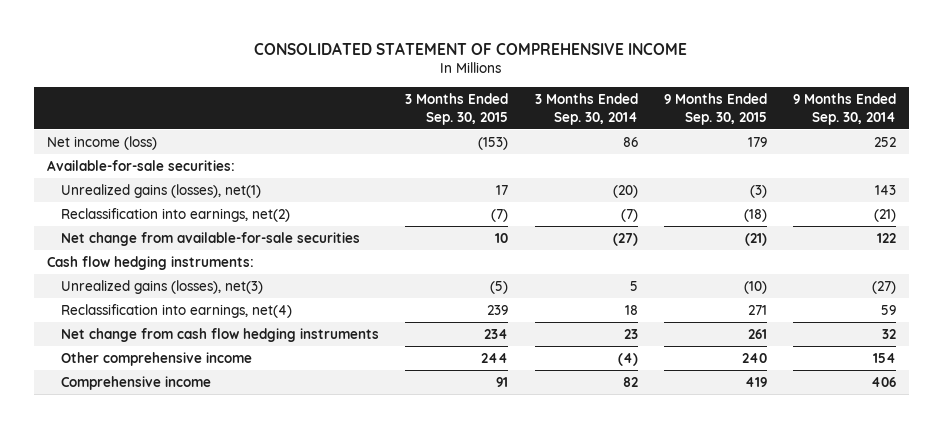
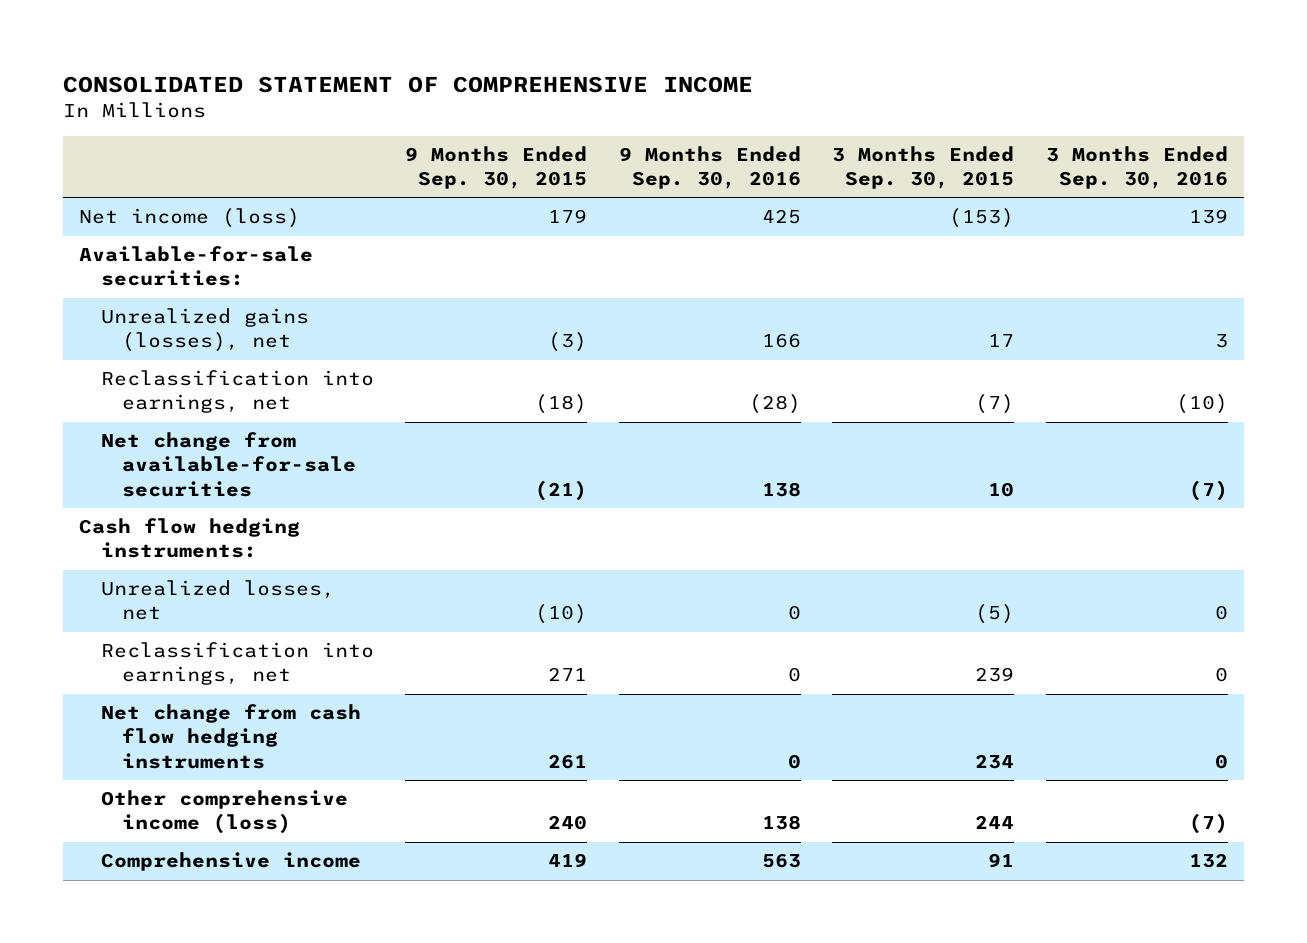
- | 3 Months Ended Sep. 30, 2015 | 3 Months Ended Sep. 30, 2014 | 9 Months Ended Sep. 30, 2015 | 9 Months Ended Sep. 30, 2014
+ | 9 Months Ended Sep. 30, 2015 | 9 Months Ended Sep. 30, 2016 | 3 Months Ended Sep. 30, 2015 | 3 Months Ended Sep. 30, 2016
- Unrealized gains (losses), net(1) | 17 | (20) | (3) | 143
- Reclassification into earnings, net(2) | (7) | (7) | (18) | (21)
+ Unrealized gains (losses), net | (3) | 166 | 17 | 3
+ Reclassification into earnings, net | (18) | (28) | (7) | (10)
- Unrealized gains (losses), net(3) | (5) | 5 | (10) | (27)
- Reclassification into earnings, net(4) | 239 | 18 | 271 | 59
+ Unrealized losses, net | (10) | 0 | (5) | 0
+ Reclassification into earnings, net | 271 | 0 | 239 | 0
- Other comprehensive income | 244 | (4) | 240 | 154
+ Other comprehensive income (loss) | 240 | 138 | 244 | (7)

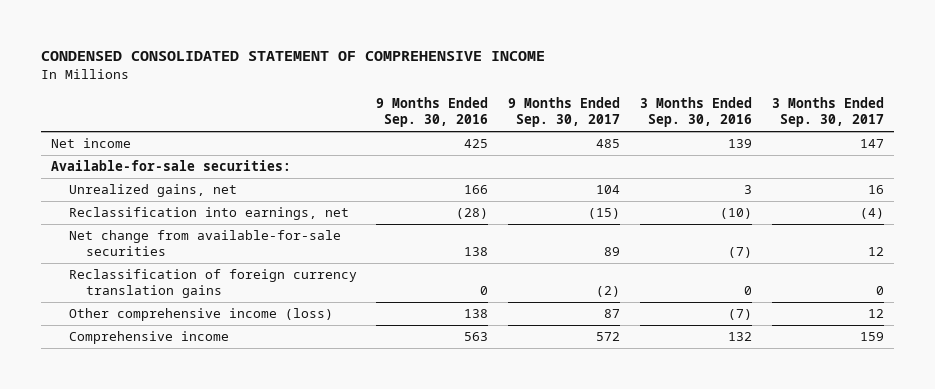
- CONSOLIDATED STATEMENT OF COMPREHENSIVE INCOME
+ CONDENSED CONSOLIDATED STATEMENT OF COMPREHENSIVE INCOME
- | 9 Months Ended Sep. 30, 2015 | 9 Months Ended Sep. 30, 2016 | 3 Months Ended Sep. 30, 2015 | 3 Months Ended Sep. 30, 2016
+ | 9 Months Ended Sep. 30, 2016 | 9 Months Ended Sep. 30, 2017 | 3 Months Ended Sep. 30, 2016 | 3 Months Ended Sep. 30, 2017
- Net income (loss) | 179 | 425 | (153) | 139
+ Net income | 425 | 485 | 139 | 147
- Unrealized gains (losses), net | (3) | 166 | 17 | 3
+ Unrealized gains, net | 166 | 104 | 3 | 16
- Cash flow hedging instruments:
- Unrealized losses, net | (10) | 0 | (5) | 0
- Reclassification into earnings, net | 271 | 0 | 239 | 0
- Net change from cash flow hedging instruments | 261 | 0 | 234 | 0
+ Reclassification of foreign currency translation gains | 0 | (2) | 0 | 0

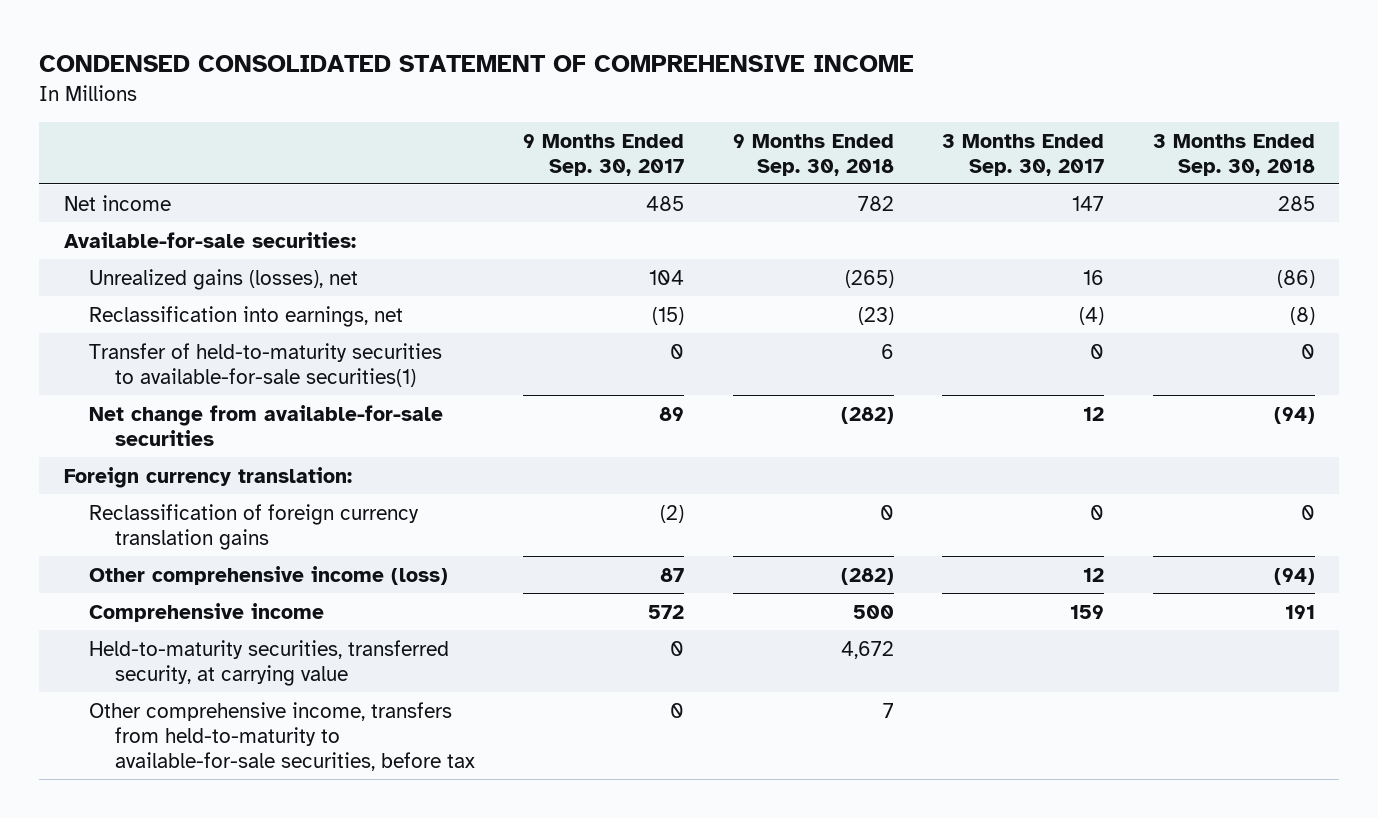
- | 9 Months Ended Sep. 30, 2016 | 9 Months Ended Sep. 30, 2017 | 3 Months Ended Sep. 30, 2016 | 3 Months Ended Sep. 30, 2017
+ | 9 Months Ended Sep. 30, 2017 | 9 Months Ended Sep. 30, 2018 | 3 Months Ended Sep. 30, 2017 | 3 Months Ended Sep. 30, 2018
- Unrealized gains, net | 166 | 104 | 3 | 16
+ Unrealized gains (losses), net | 104 | (265) | 16 | (86)
+ Transfer of held-to-maturity securities to available-for-sale securities(1) | 0 | 6 | 0 | 0
+ Foreign currency translation:
+ Held-to-maturity securities, transferred security, at carrying value | 0 | 4,672 | |
+ Other comprehensive income, transfers from held-to-maturity to available-for-sale securities, before tax | 0 | 7 | |

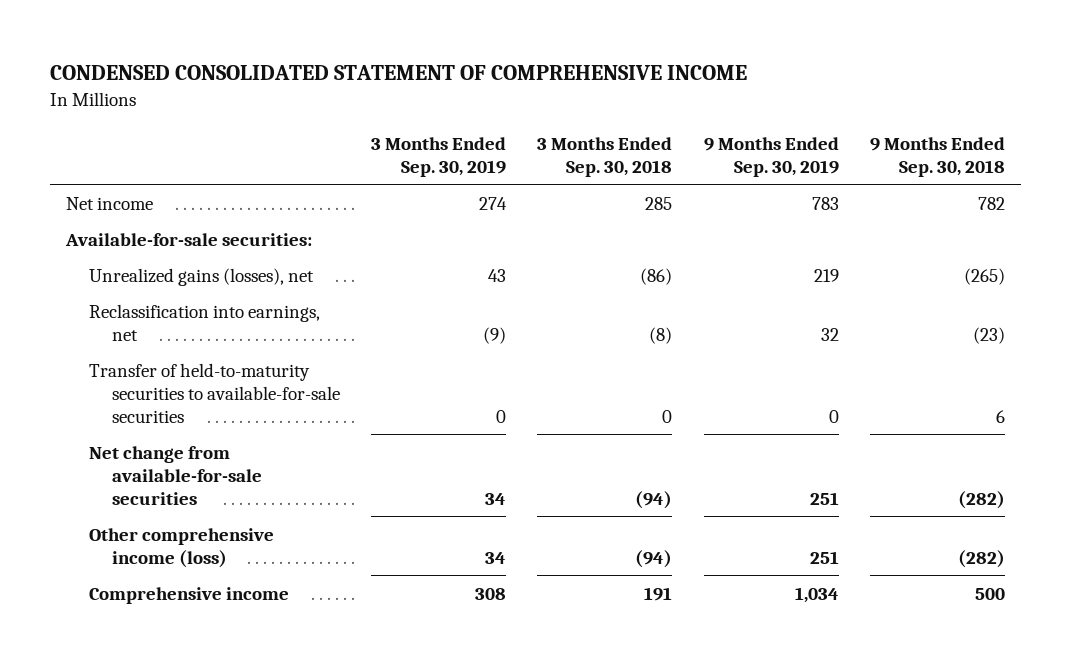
- | 9 Months Ended Sep. 30, 2017 | 9 Months Ended Sep. 30, 2018 | 3 Months Ended Sep. 30, 2017 | 3 Months Ended Sep. 30, 2018
+ | 3 Months Ended Sep. 30, 2019 | 3 Months Ended Sep. 30, 2018 | 9 Months Ended Sep. 30, 2019 | 9 Months Ended Sep. 30, 2018
- Transfer of held-to-maturity securities to available-for-sale securities(1) | 0 | 6 | 0 | 0
+ Transfer of held-to-maturity securities to available-for-sale securities | 0 | 0 | 0 | 6
- Foreign currency translation:
- Reclassification of foreign currency translation gains | (2) | 0 | 0 | 0
- Held-to-maturity securities, transferred security, at carrying value | 0 | 4,672 | |
- Other comprehensive income, transfers from held-to-maturity to available-for-sale securities, before tax | 0 | 7 | |

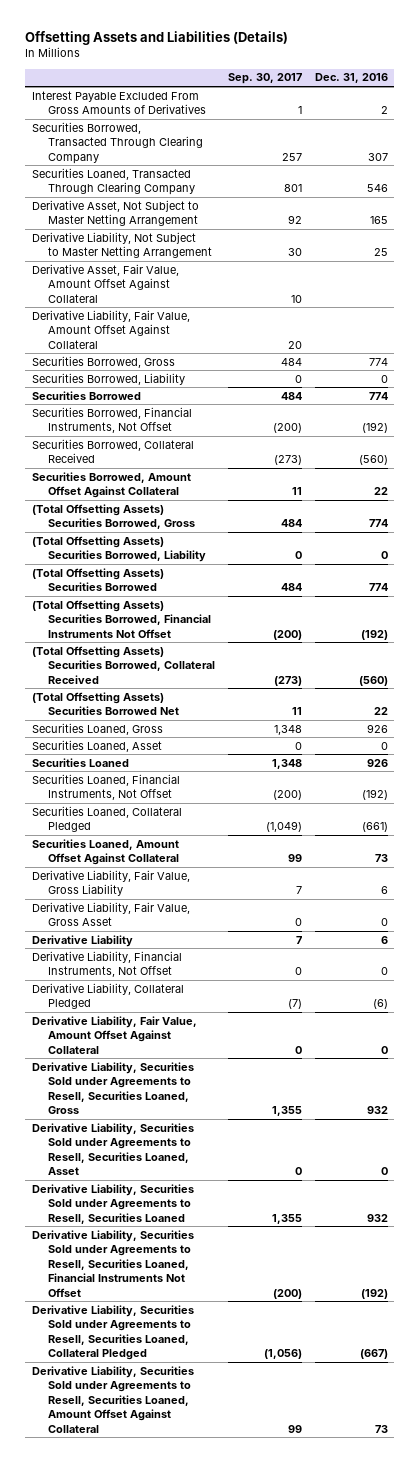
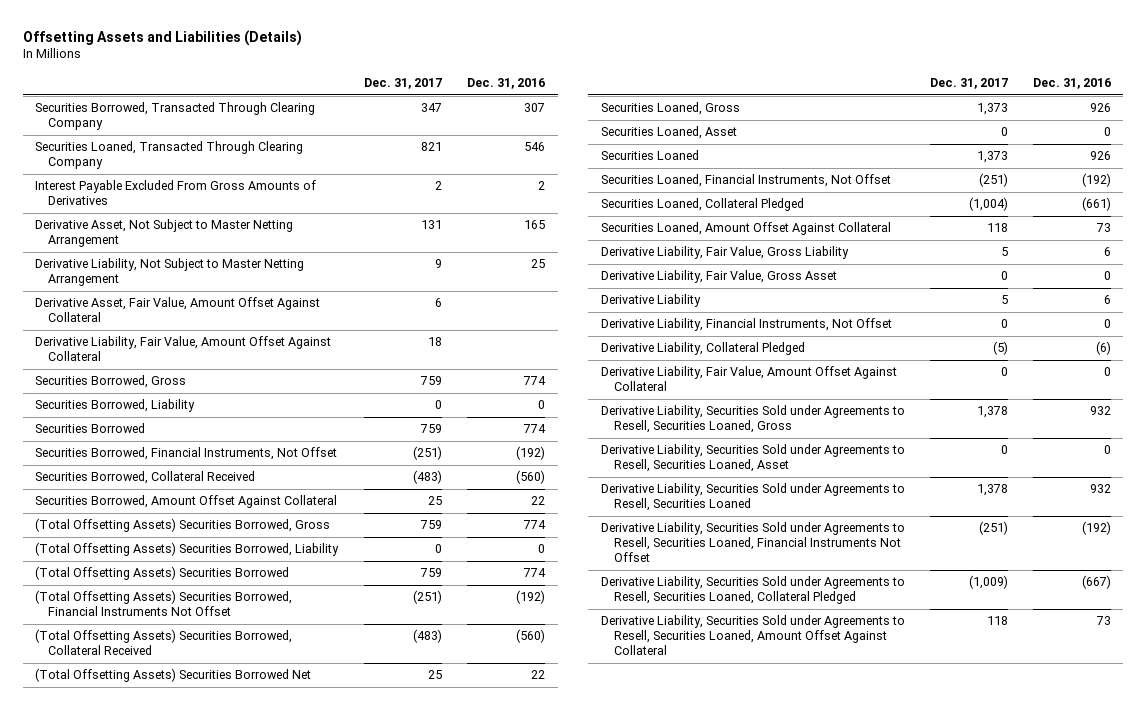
- | Sep. 30, 2017 | Dec. 31, 2016
+ | Dec. 31, 2017 | Dec. 31, 2016
moved down: Interest Payable Excluded From Gross Amounts of Derivatives | 2 | 2

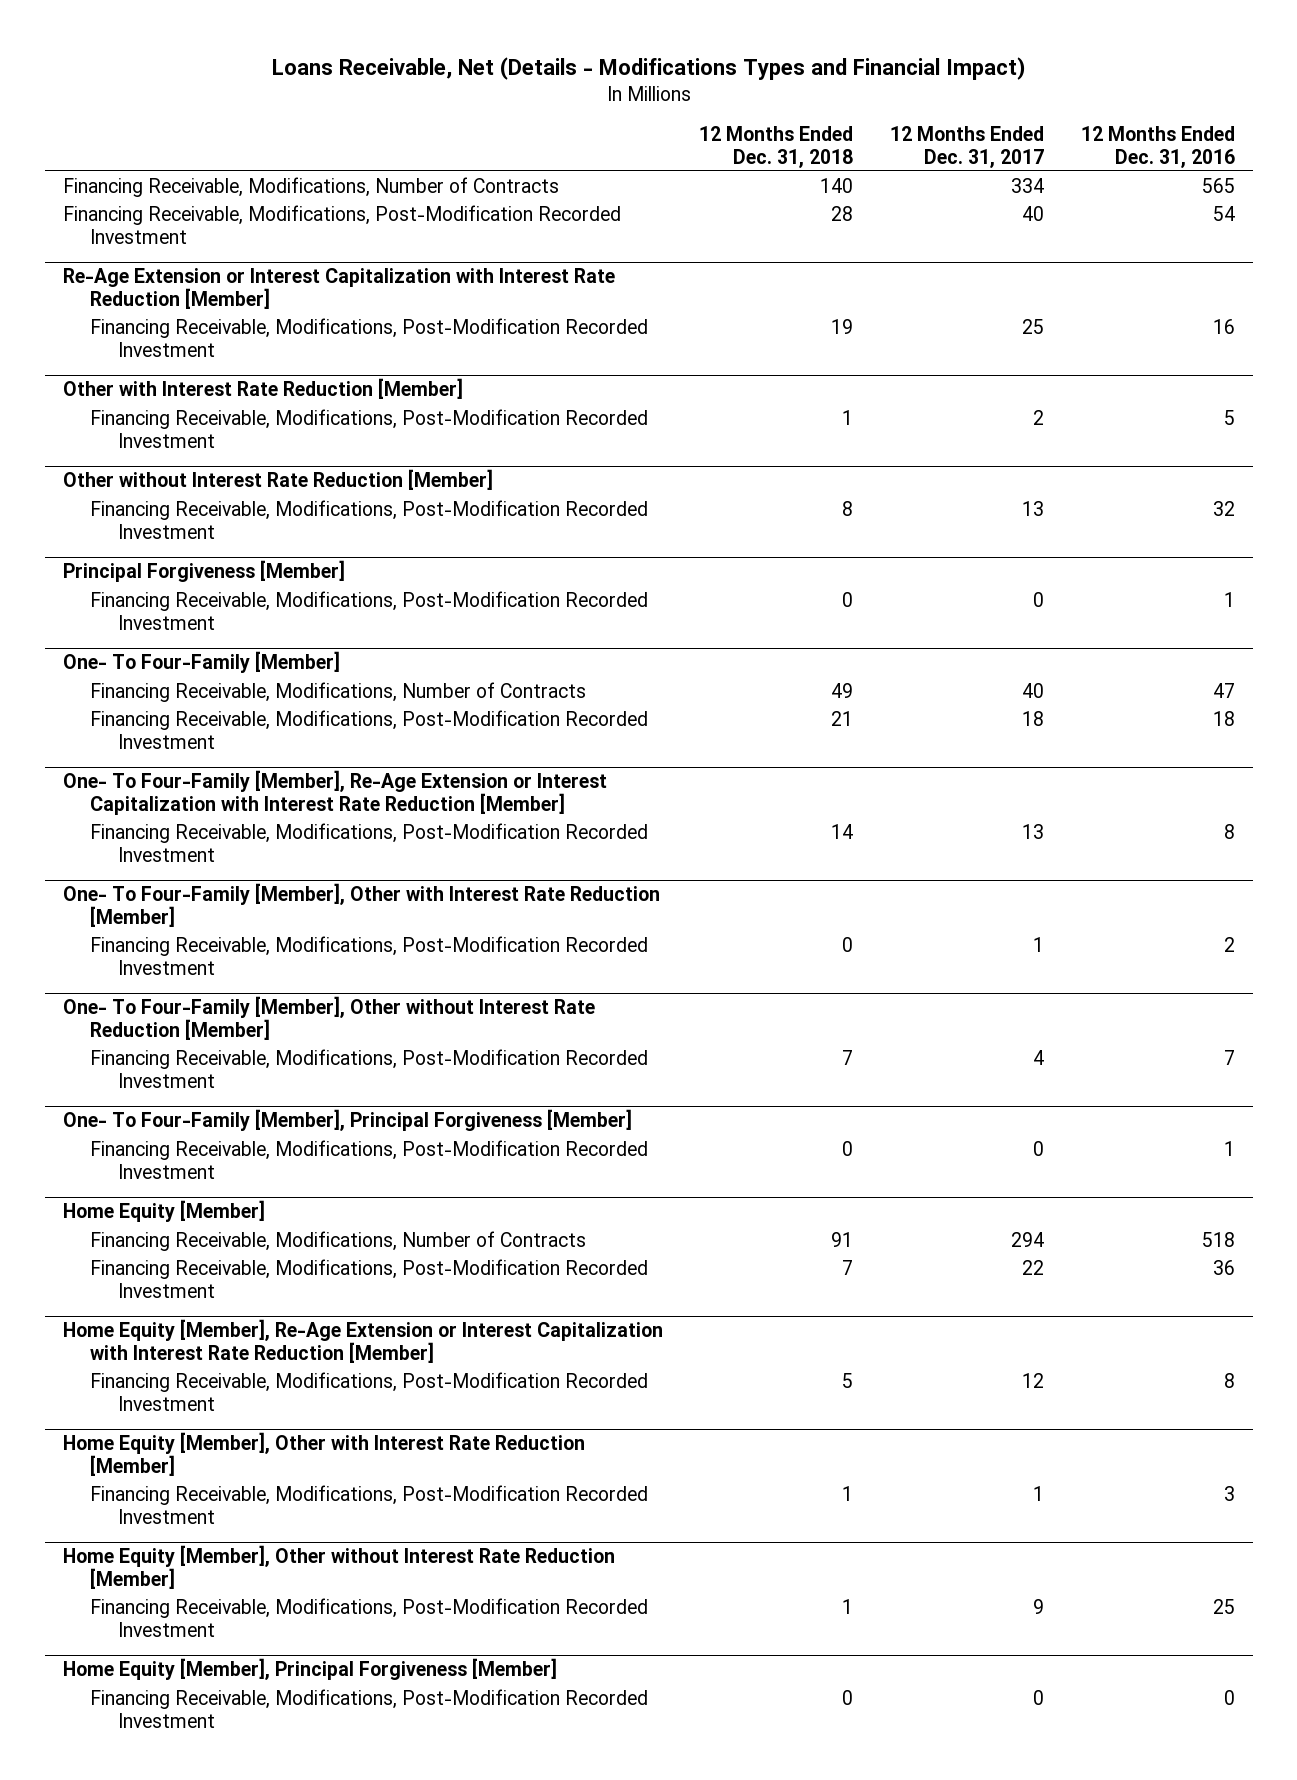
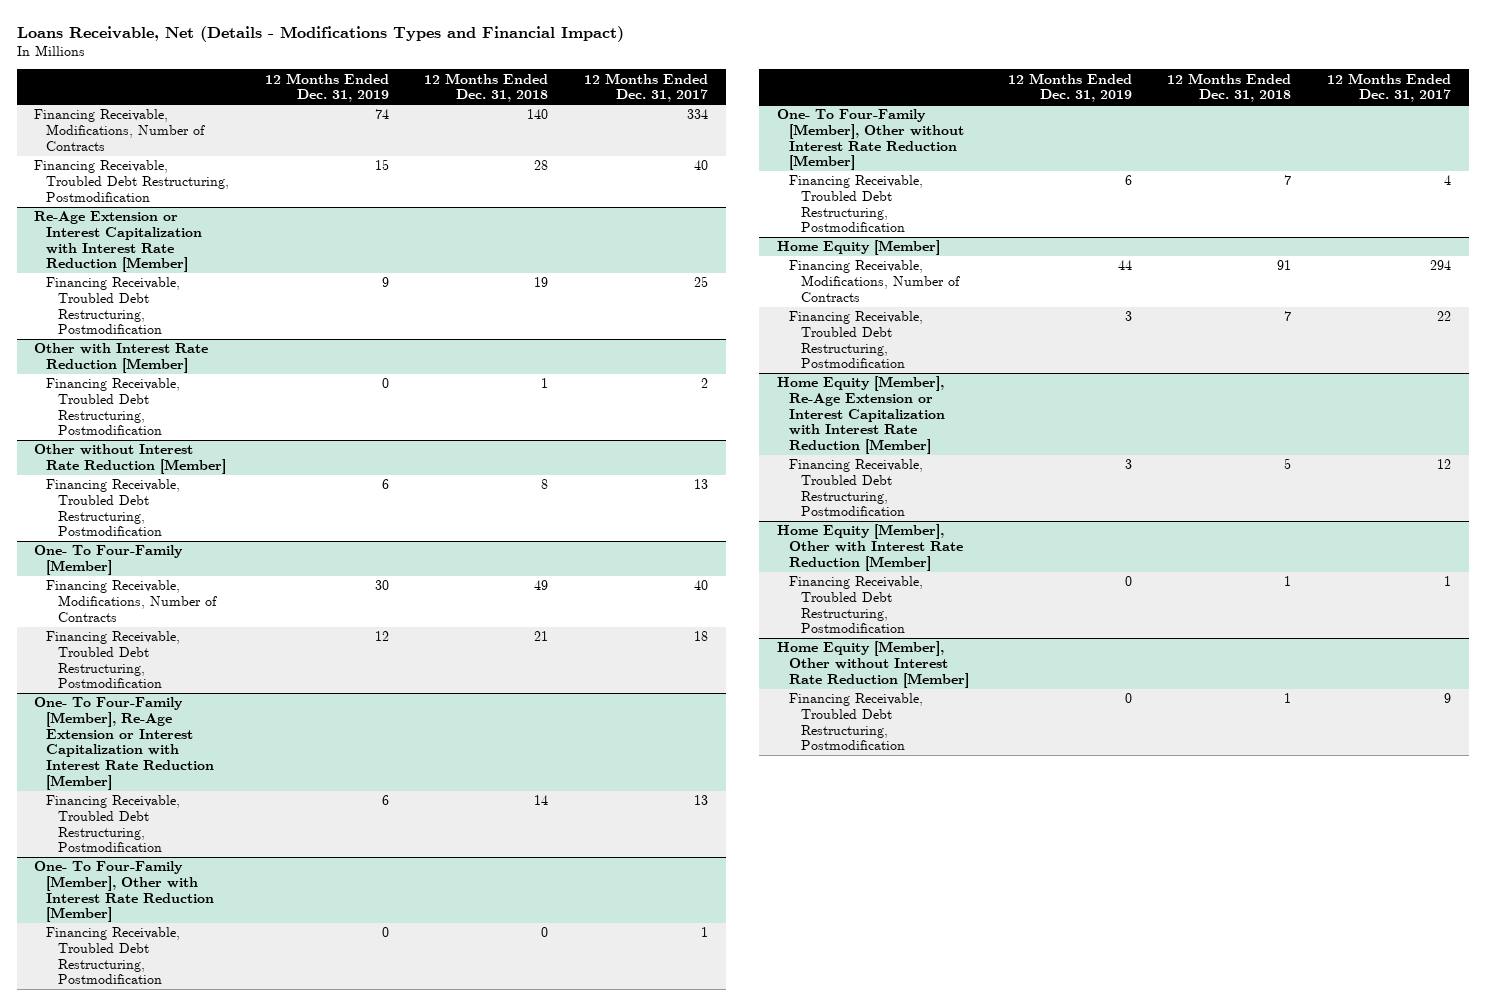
- | 12 Months Ended Dec. 31, 2018 | 12 Months Ended Dec. 31, 2017 | 12 Months Ended Dec. 31, 2016
+ | 12 Months Ended Dec. 31, 2019 | 12 Months Ended Dec. 31, 2018 | 12 Months Ended Dec. 31, 2017
- Financing Receivable, Modifications, Post-Modification Recorded Investment | 28 | 40 | 54
+ Financing Receivable, Troubled Debt Restructuring, Postmodification | 15 | 28 | 40
@ Re-Age Extension or Interest Capitalization with Interest Rate Reduction [Member]
- Financing Receivable, Modifications, Post-Modification Recorded Investment | 19 | 25 | 16
+ Financing Receivable, Troubled Debt Restructuring, Postmodification | 9 | 19 | 25
@ Other with Interest Rate Reduction [Member]
- Financing Receivable, Modifications, Post-Modification Recorded Investment | 1 | 2 | 5
+ Financing Receivable, Troubled Debt Restructuring, Postmodification | 0 | 1 | 2
@ Other without Interest Rate Reduction [Member]
- Financing Receivable, Modifications, Post-Modification Recorded Investment | 8 | 13 | 32
- Principal Forgiveness [Member]
- Financing Receivable, Modifications, Post-Modification Recorded Investment | 0 | 0 | 1
@ Other without Interest Rate Reduction [Member]
+ Financing Receivable, Troubled Debt Restructuring, Postmodification | 6 | 8 | 13
@ One- To Four-Family [Member]
- Financing Receivable, Modifications, Post-Modification Recorded Investment | 21 | 18 | 18
+ Financing Receivable, Troubled Debt Restructuring, Postmodification | 12 | 21 | 18
@ One- To Four-Family [Member], Re-Age Extension or Interest Capitalization with Interest Rate Reduction [Member]
- Financing Receivable, Modifications, Post-Modification Recorded Investment | 14 | 13 | 8
+ Financing Receivable, Troubled Debt Restructuring, Postmodification | 6 | 14 | 13
@ One- To Four-Family [Member], Other with Interest Rate Reduction [Member]
- Financing Receivable, Modifications, Post-Modification Recorded Investment | 0 | 1 | 2
+ Financing Receivable, Troubled Debt Restructuring, Postmodification | 0 | 0 | 1
@ One- To Four-Family [Member], Other without Interest Rate Reduction [Member]
- Financing Receivable, Modifications, Post-Modification Recorded Investment | 7 | 4 | 7
- One- To Four-Family [Member], Principal Forgiveness [Member]
- Financing Receivable, Modifications, Post-Modification Recorded Investment | 0 | 0 | 1
@ One- To Four-Family [Member], Other without Interest Rate Reduction [Member]
+ Financing Receivable, Troubled Debt Restructuring, Postmodification | 6 | 7 | 4
@ Home Equity [Member]
- Financing Receivable, Modifications, Post-Modification Recorded Investment | 7 | 22 | 36
+ Financing Receivable, Troubled Debt Restructuring, Postmodification | 3 | 7 | 22
@ Home Equity [Member], Re-Age Extension or Interest Capitalization with Interest Rate Reduction [Member]
- Financing Receivable, Modifications, Post-Modification Recorded Investment | 5 | 12 | 8
+ Financing Receivable, Troubled Debt Restructuring, Postmodification | 3 | 5 | 12
@ Home Equity [Member], Other with Interest Rate Reduction [Member]
- Financing Receivable, Modifications, Post-Modification Recorded Investment | 1 | 1 | 3
+ Financing Receivable, Troubled Debt Restructuring, Postmodification | 0 | 1 | 1
@ Home Equity [Member], Other without Interest Rate Reduction [Member]
- Financing Receivable, Modifications, Post-Modification Recorded Investment | 1 | 9 | 25
- Home Equity [Member], Principal Forgiveness [Member]
- Financing Receivable, Modifications, Post-Modification Recorded Investment | 0 | 0 | 0
@ Home Equity [Member], Other without Interest Rate Reduction [Member]
+ Financing Receivable, Troubled Debt Restructuring, Postmodification | 0 | 1 | 9

